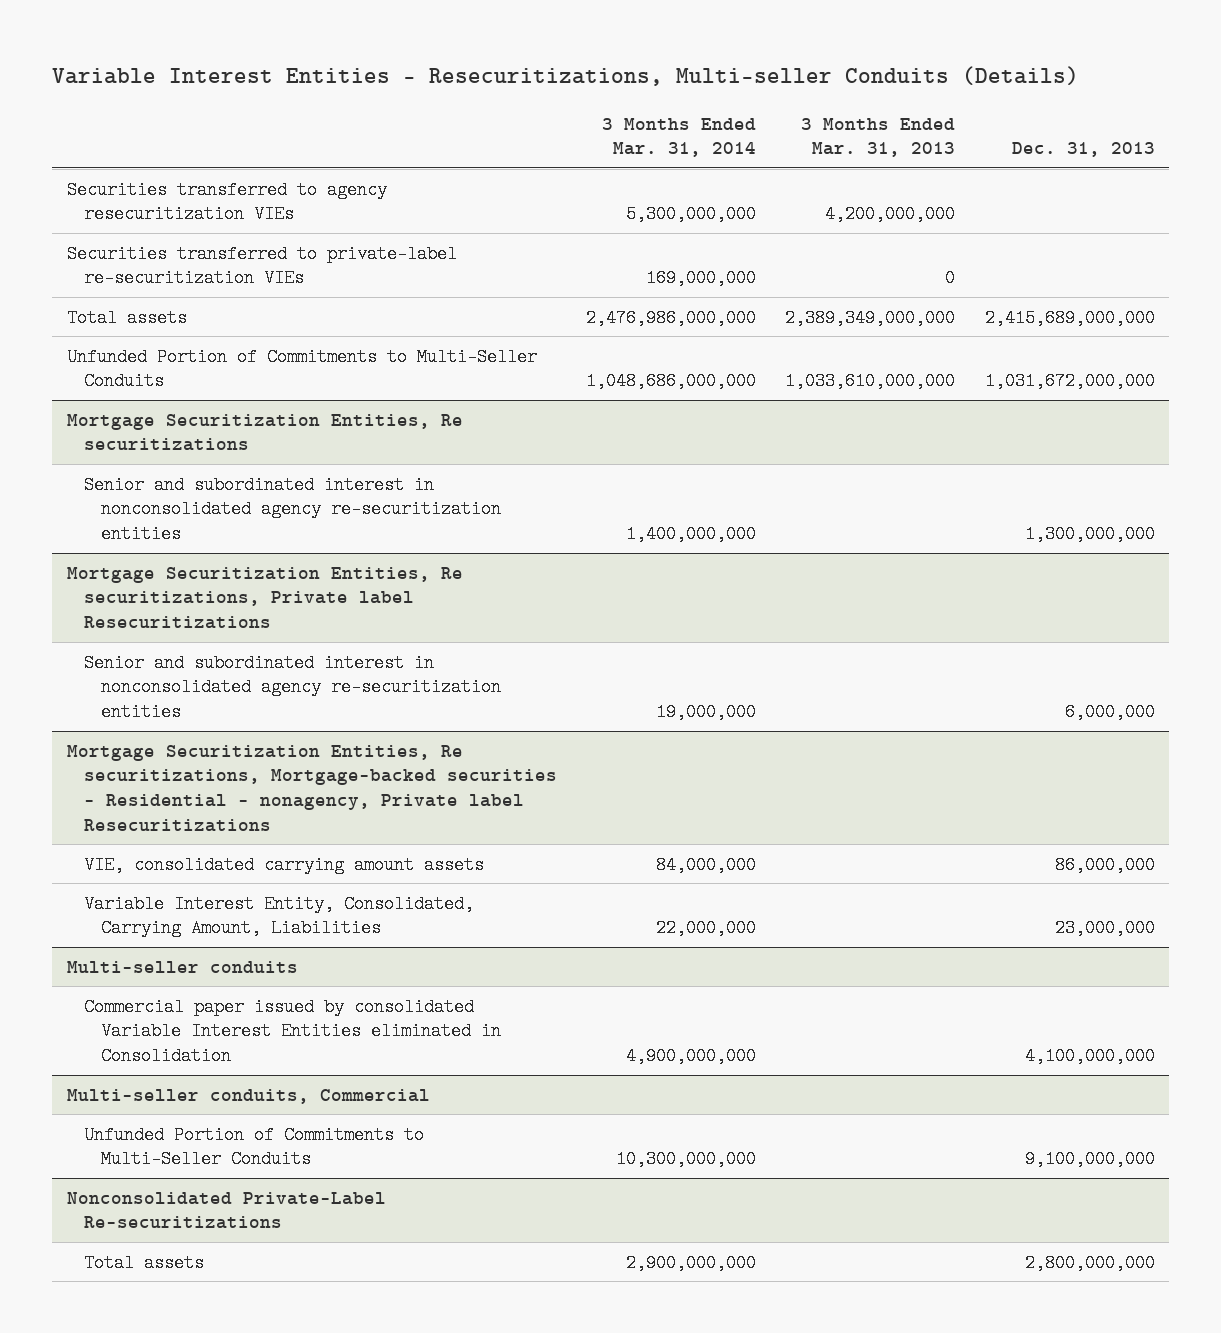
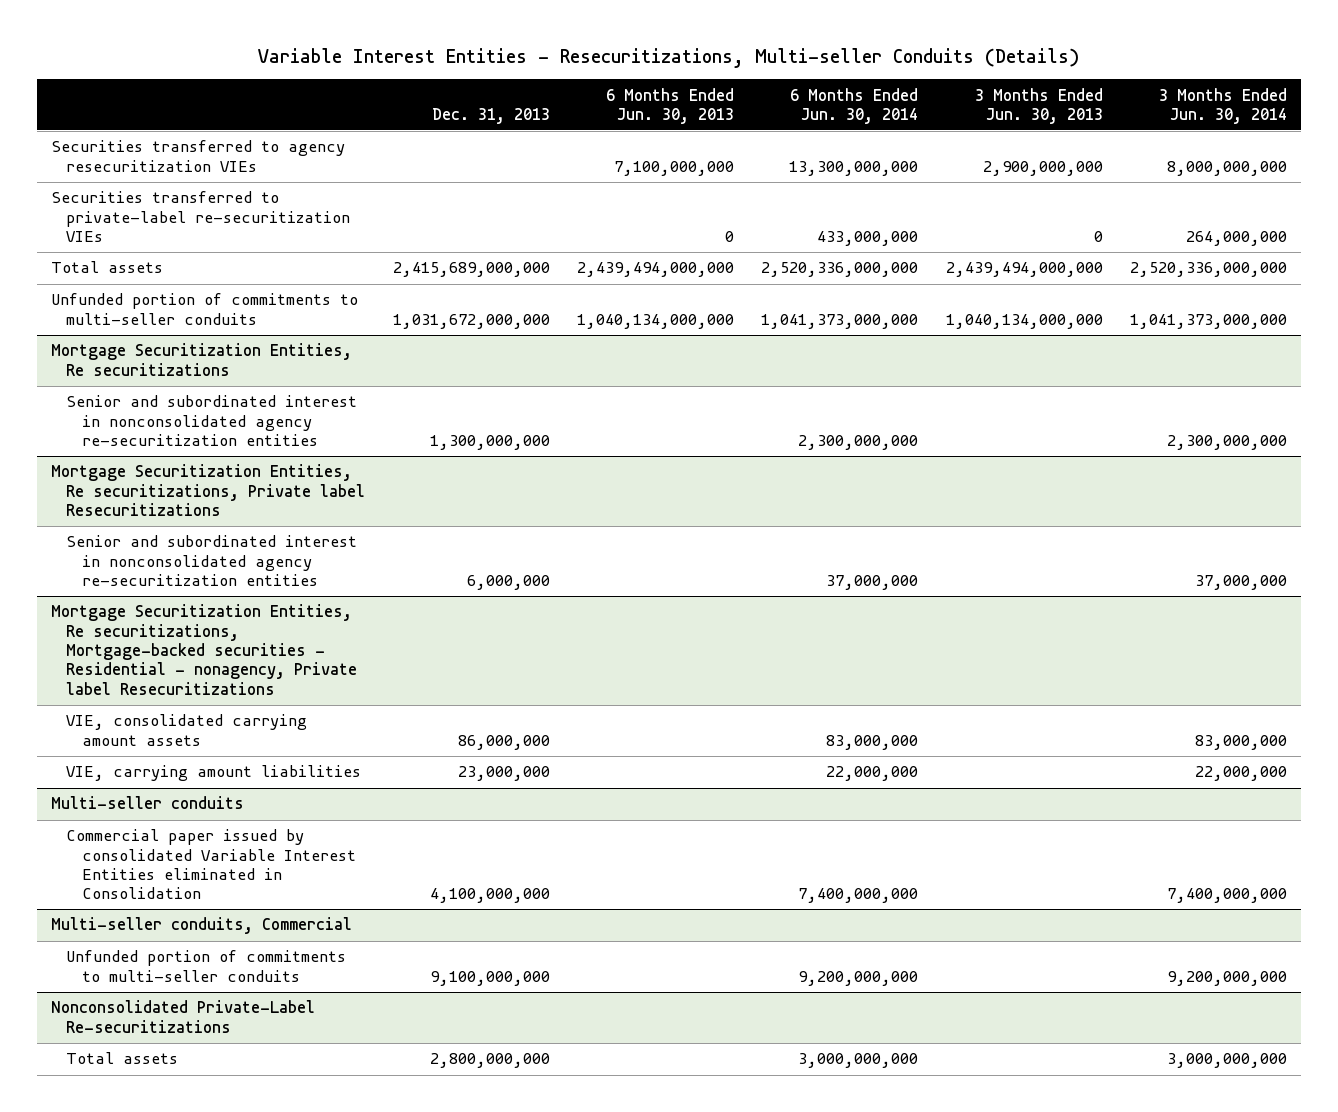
- | 3 Months Ended Mar. 31, 2014 | 3 Months Ended Mar. 31, 2013 | Dec. 31, 2013
+ | Dec. 31, 2013 | 6 Months Ended Jun. 30, 2013 | 6 Months Ended Jun. 30, 2014 | 3 Months Ended Jun. 30, 2013 | 3 Months Ended Jun. 30, 2014
- Unfunded Portion of Commitments to Multi-Seller Conduits | 1,048,686,000,000 | 1,033,610,000,000 | 1,031,672,000,000
+ Unfunded portion of commitments to multi-seller conduits | 1,031,672,000,000 | 1,040,134,000,000 | 1,041,373,000,000 | 1,040,134,000,000 | 1,041,373,000,000
@ Mortgage Securitization Entities, Re securitizations, Mortgage-backed securities - Residential - nonagency, Private label Resecuritizations
- Variable Interest Entity, Consolidated, Carrying Amount, Liabilities | 22,000,000 | | 23,000,000
+ VIE, carrying amount liabilities | 23,000,000 | | 22,000,000 | | 22,000,000
@ Multi-seller conduits, Commercial
- Unfunded Portion of Commitments to Multi-Seller Conduits | 10,300,000,000 | | 9,100,000,000
+ Unfunded portion of commitments to multi-seller conduits | 9,100,000,000 | | 9,200,000,000 | | 9,200,000,000

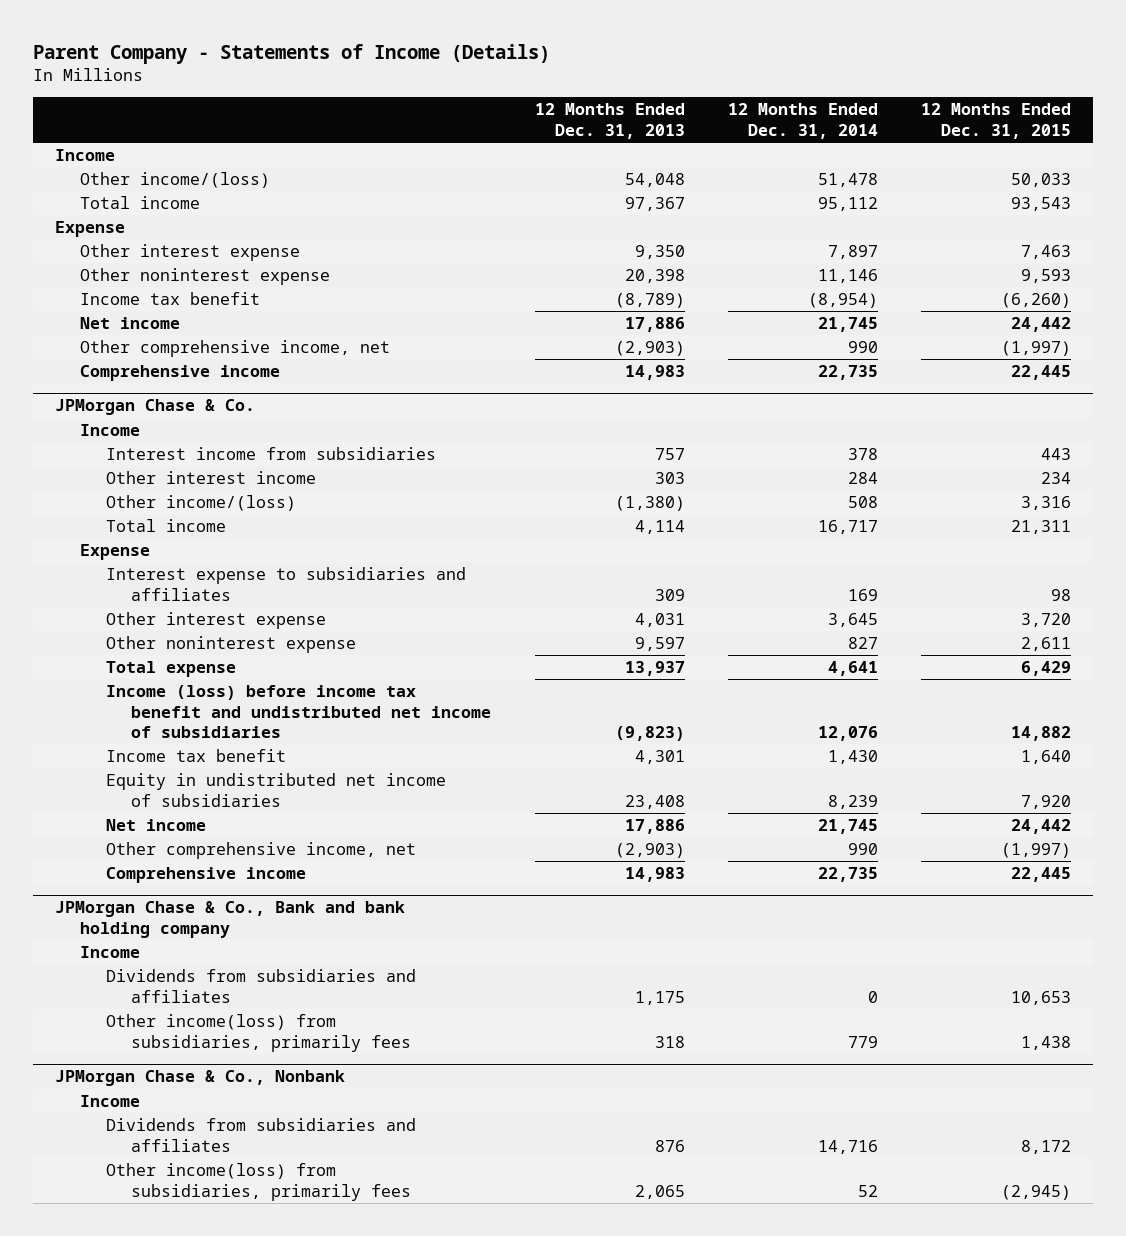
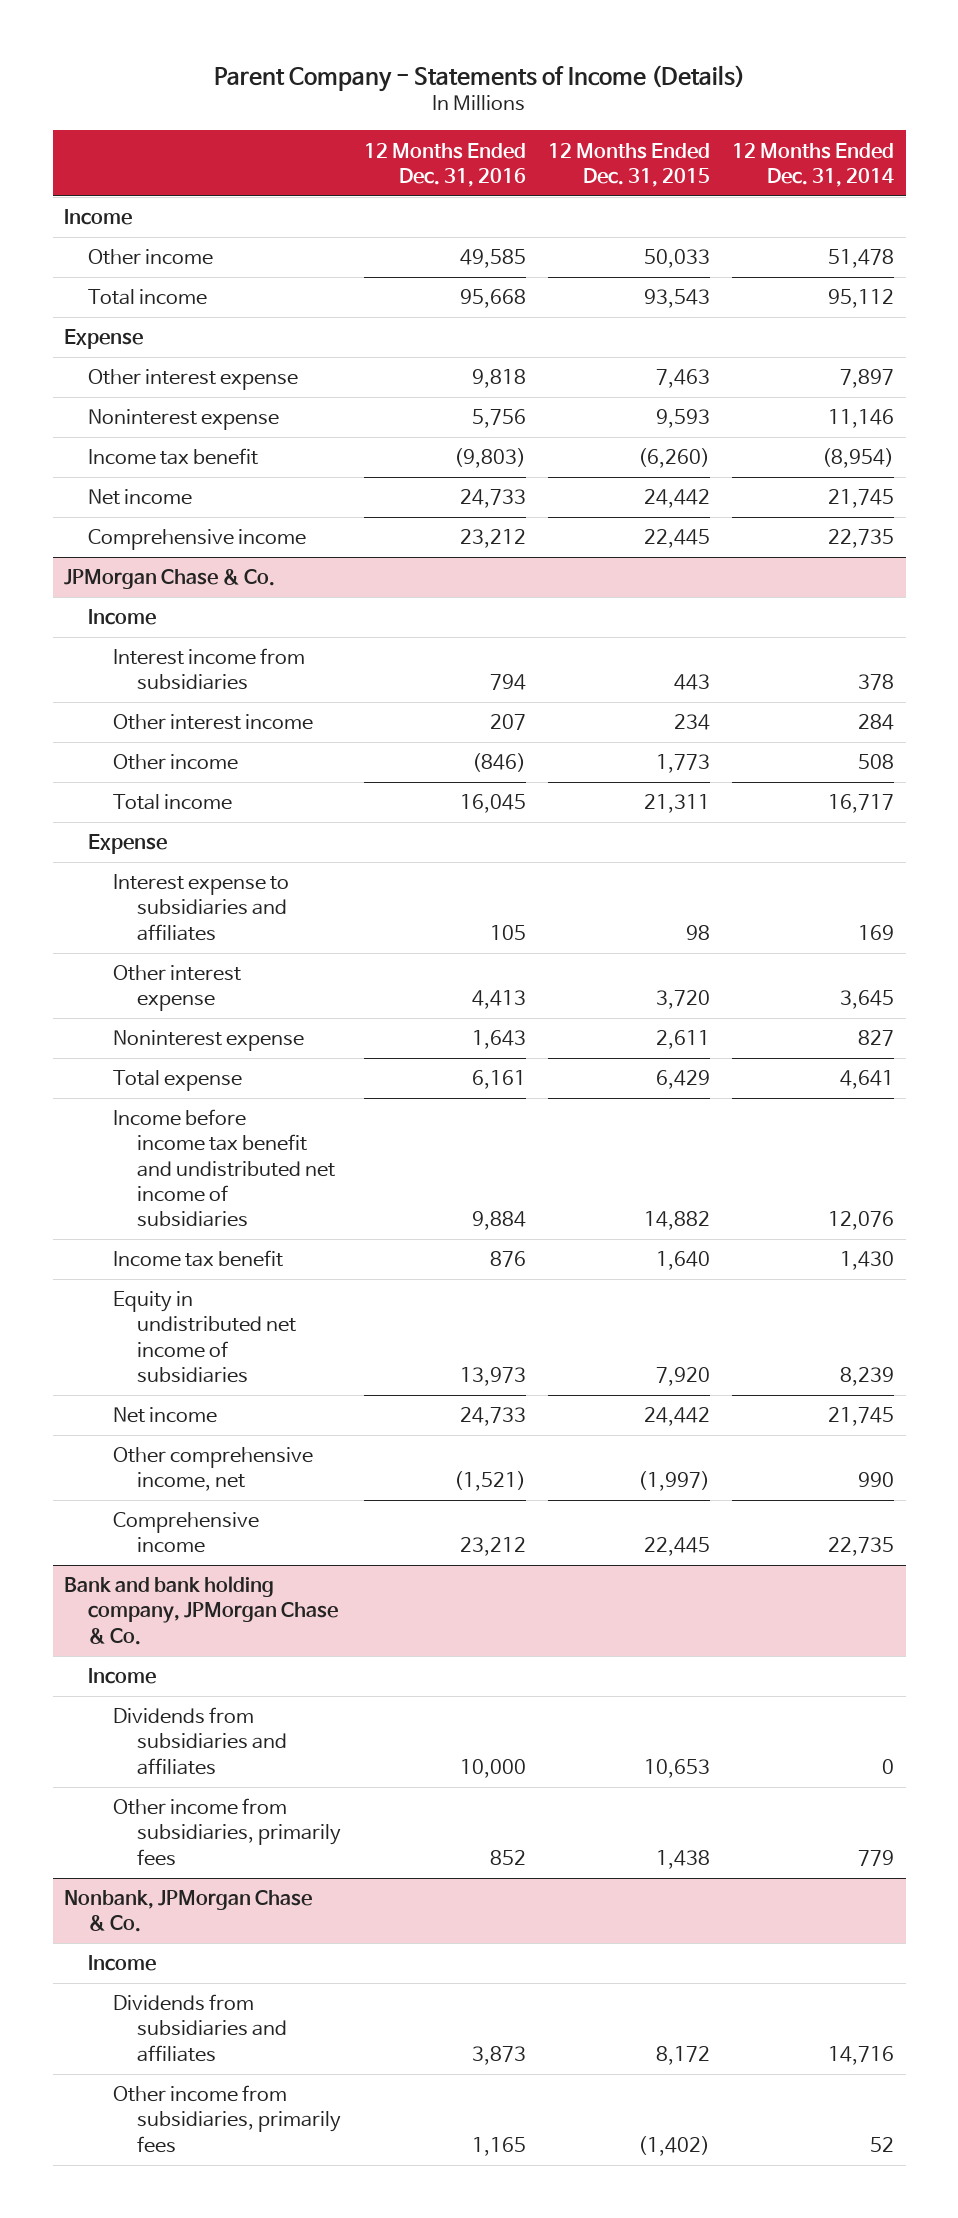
- | 12 Months Ended Dec. 31, 2013 | 12 Months Ended Dec. 31, 2014 | 12 Months Ended Dec. 31, 2015
+ | 12 Months Ended Dec. 31, 2016 | 12 Months Ended Dec. 31, 2015 | 12 Months Ended Dec. 31, 2014
- Other income/(loss) | 54,048 | 51,478 | 50,033
+ Other income | 49,585 | 50,033 | 51,478
- Other noninterest expense | 20,398 | 11,146 | 9,593
+ Noninterest expense | 5,756 | 9,593 | 11,146
- Other comprehensive income, net | (2,903) | 990 | (1,997)
@ JPMorgan Chase & Co.
- Other income/(loss) | (1,380) | 508 | 3,316
+ Other income | (846) | 1,773 | 508
- Other noninterest expense | 9,597 | 827 | 2,611
+ Noninterest expense | 1,643 | 2,611 | 827
- Income (loss) before income tax benefit and undistributed net income of subsidiaries | (9,823) | 12,076 | 14,882
+ Income before income tax benefit and undistributed net income of subsidiaries | 9,884 | 14,882 | 12,076
- JPMorgan Chase & Co., Bank and bank holding company
+ Bank and bank holding company, JPMorgan Chase & Co.
- Other income(loss) from subsidiaries, primarily fees | 318 | 779 | 1,438
- JPMorgan Chase & Co., Nonbank
+ Other income from subsidiaries, primarily fees | 852 | 1,438 | 779
+ Nonbank, JPMorgan Chase & Co.
- Other income(loss) from subsidiaries, primarily fees | 2,065 | 52 | (2,945)
+ Other income from subsidiaries, primarily fees | 1,165 | (1,402) | 52

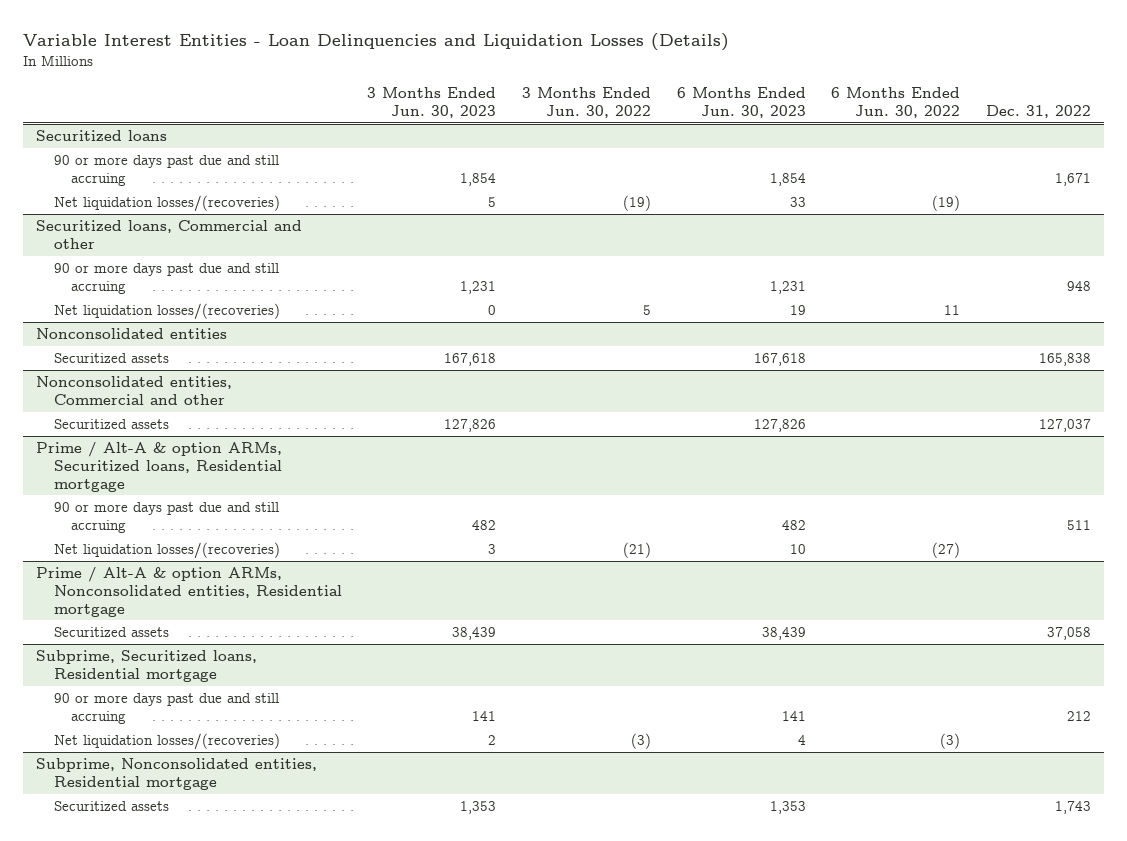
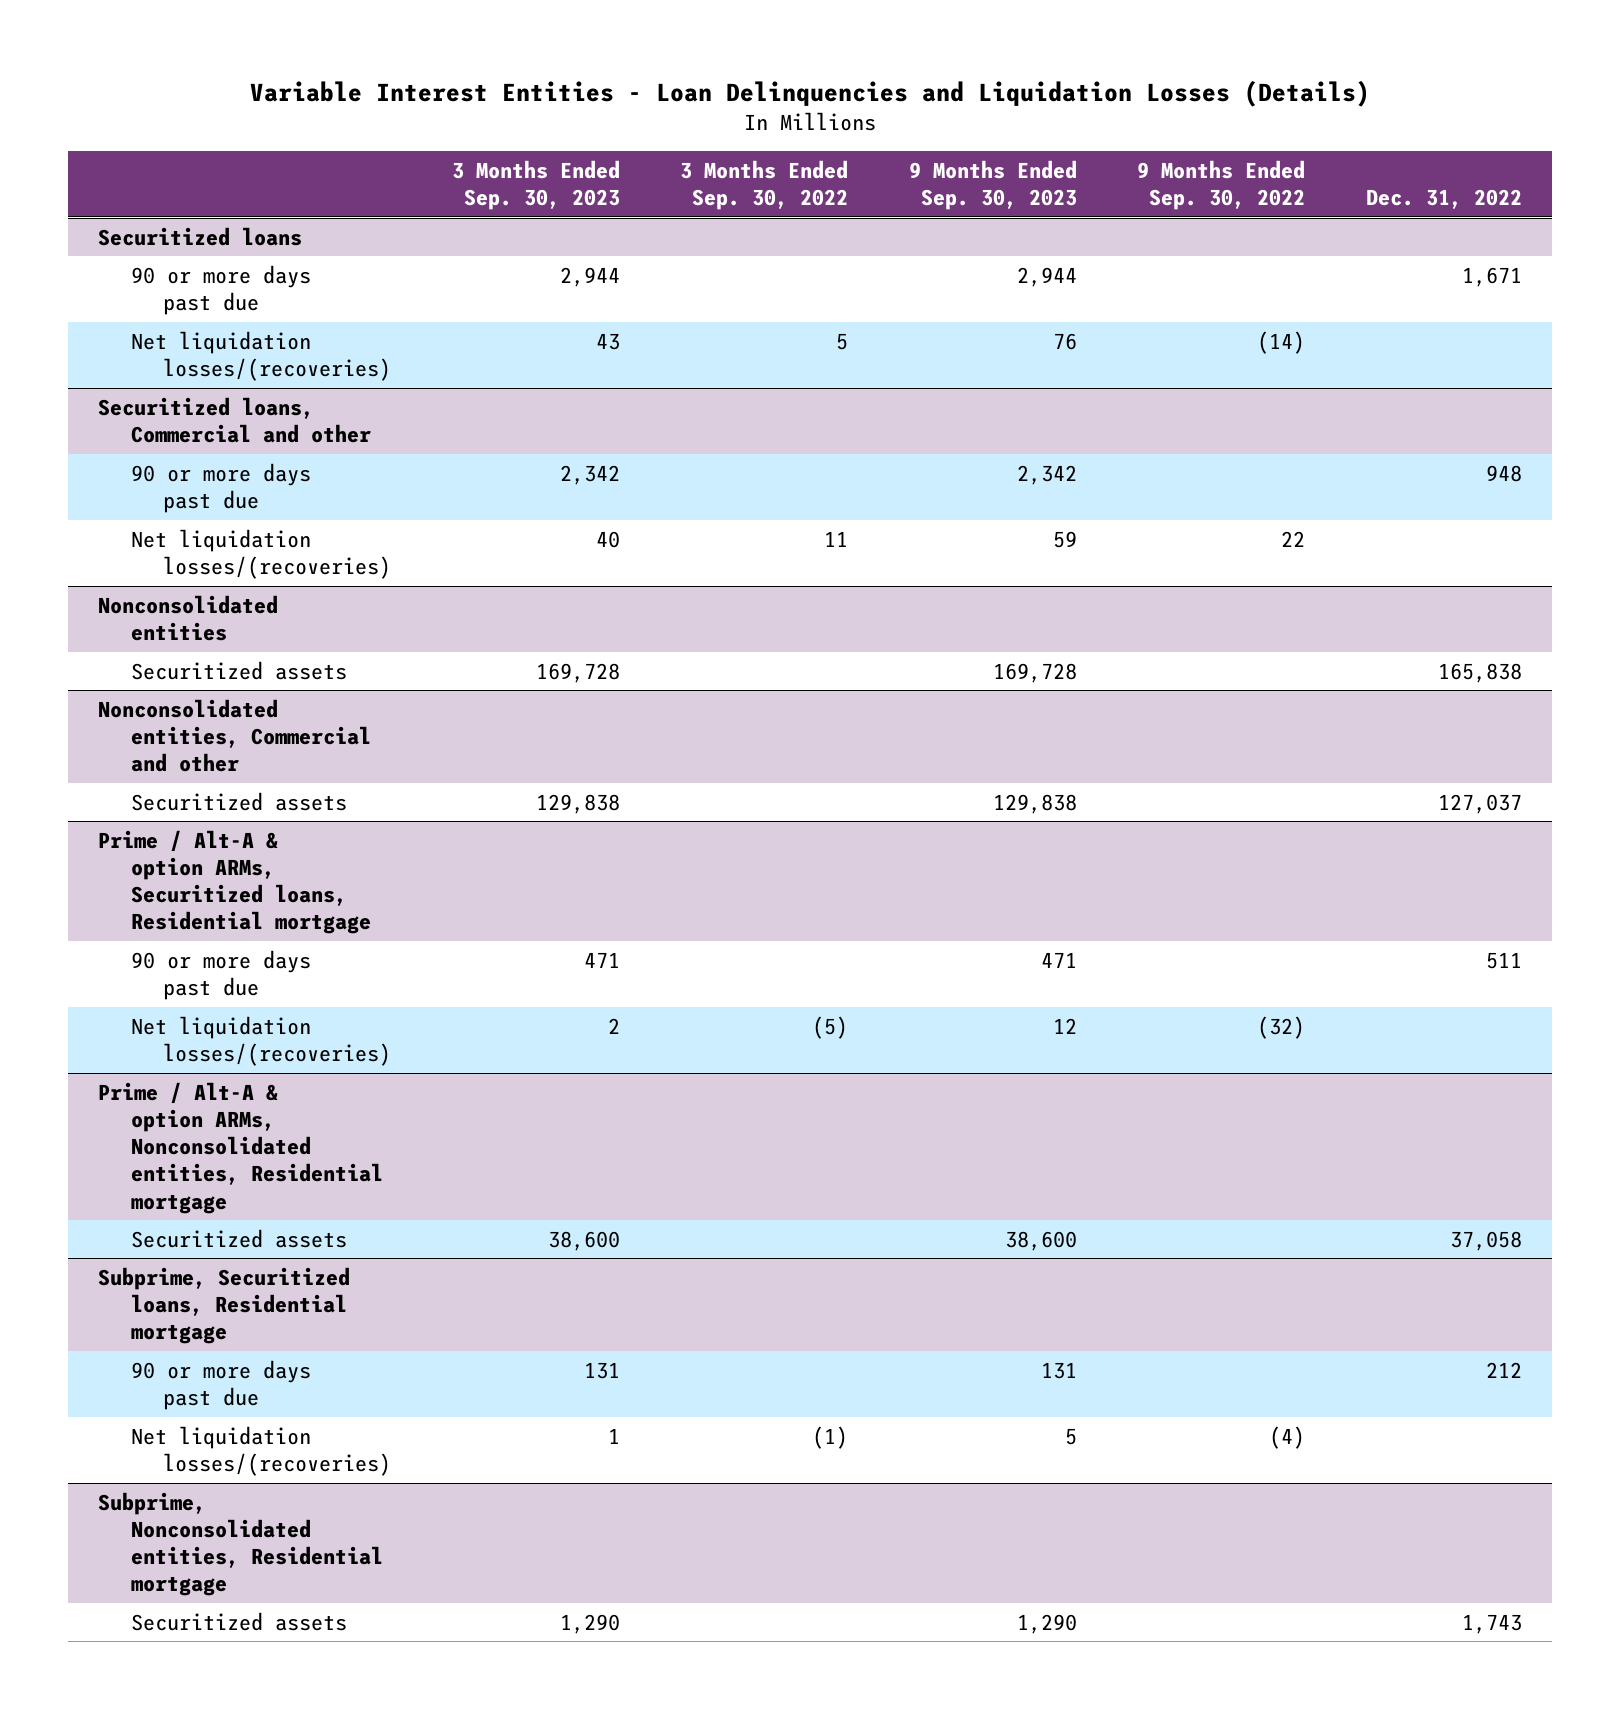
- | 3 Months Ended Jun. 30, 2023 | 3 Months Ended Jun. 30, 2022 | 6 Months Ended Jun. 30, 2023 | 6 Months Ended Jun. 30, 2022 | Dec. 31, 2022
+ | 3 Months Ended Sep. 30, 2023 | 3 Months Ended Sep. 30, 2022 | 9 Months Ended Sep. 30, 2023 | 9 Months Ended Sep. 30, 2022 | Dec. 31, 2022
@ Securitized loans
- 90 or more days past due and still accruing | 1,854 | | 1,854 | | 1,671
+ 90 or more days past due | 2,944 | | 2,944 | | 1,671
@ Securitized loans, Commercial and other
- 90 or more days past due and still accruing | 1,231 | | 1,231 | | 948
+ 90 or more days past due | 2,342 | | 2,342 | | 948
@ Prime / Alt-A & option ARMs, Securitized loans, Residential mortgage
- 90 or more days past due and still accruing | 482 | | 482 | | 511
+ 90 or more days past due | 471 | | 471 | | 511
@ Subprime, Securitized loans, Residential mortgage
- 90 or more days past due and still accruing | 141 | | 141 | | 212
+ 90 or more days past due | 131 | | 131 | | 212

